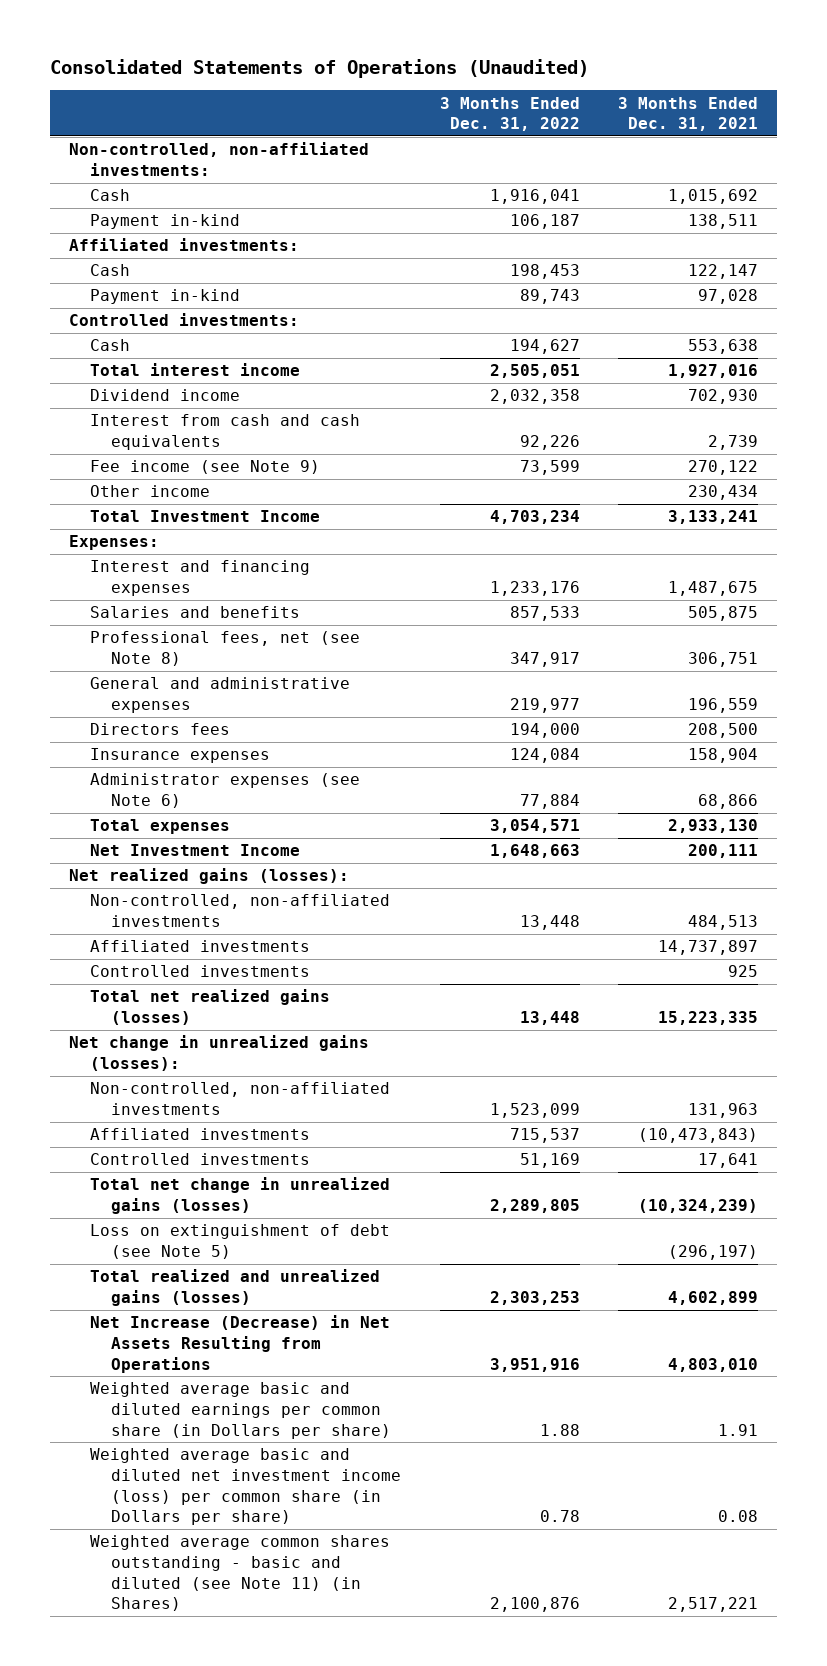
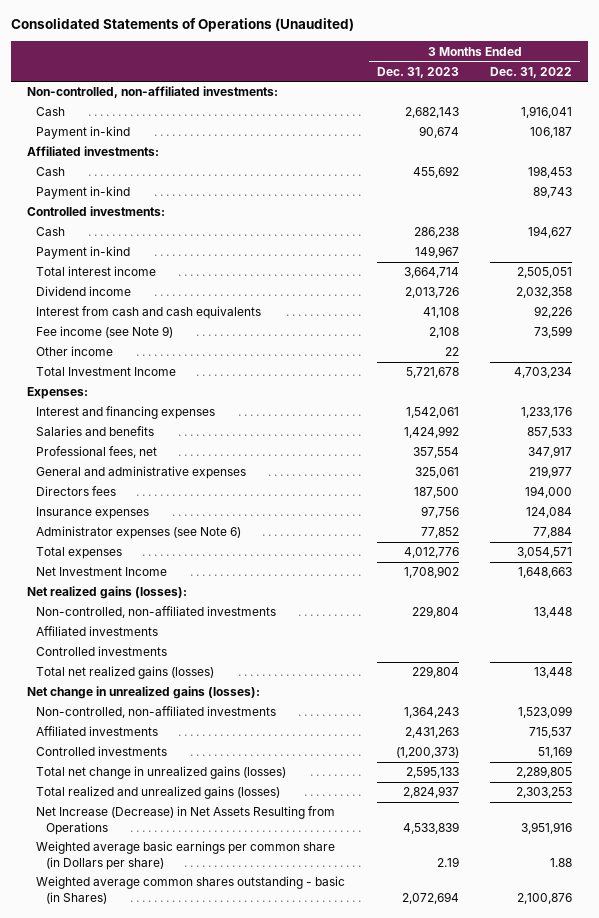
- | 3 Months Ended Dec. 31, 2022 | 3 Months Ended Dec. 31, 2021
+ | 3 Months Ended Dec. 31, 2023 | 3 Months Ended Dec. 31, 2022
+ Payment in-kind | 149,967 |
- Professional fees, net (see Note 8) | 347,917 | 306,751
+ Professional fees, net | 357,554 | 347,917
- Loss on extinguishment of debt (see Note 5) | | (296,197)
- Weighted average basic and diluted earnings per common share (in Dollars per share) | 1.88 | 1.91
- Weighted average basic and diluted net investment income (loss) per common share (in Dollars per share) | 0.78 | 0.08
- Weighted average common shares outstanding - basic and diluted (see Note 11) (in Shares) | 2,100,876 | 2,517,221
+ Weighted average basic earnings per common share (in Dollars per share) | 2.19 | 1.88
+ Weighted average common shares outstanding - basic (in Shares) | 2,072,694 | 2,100,876

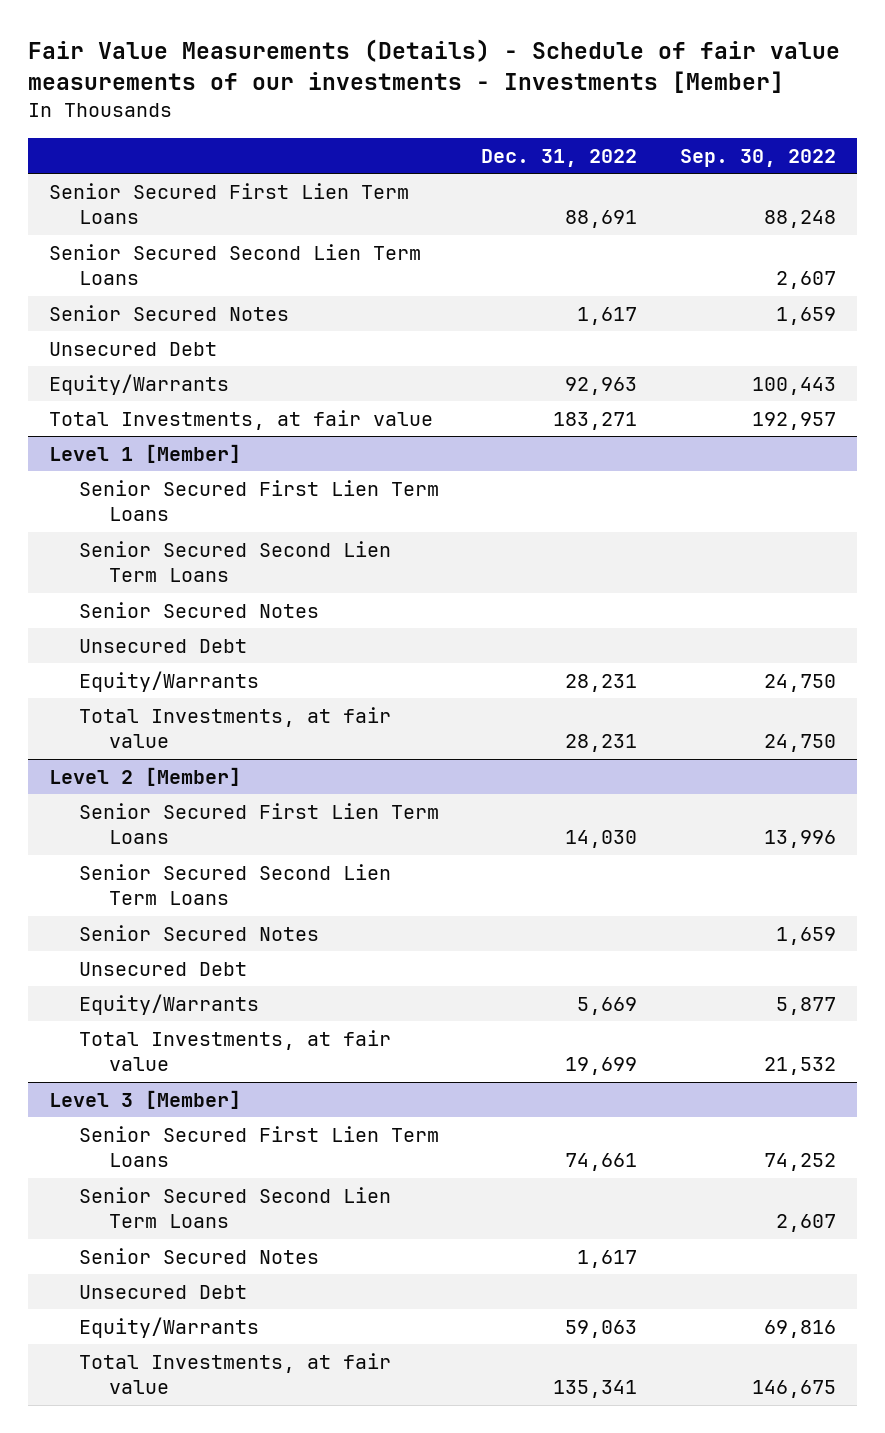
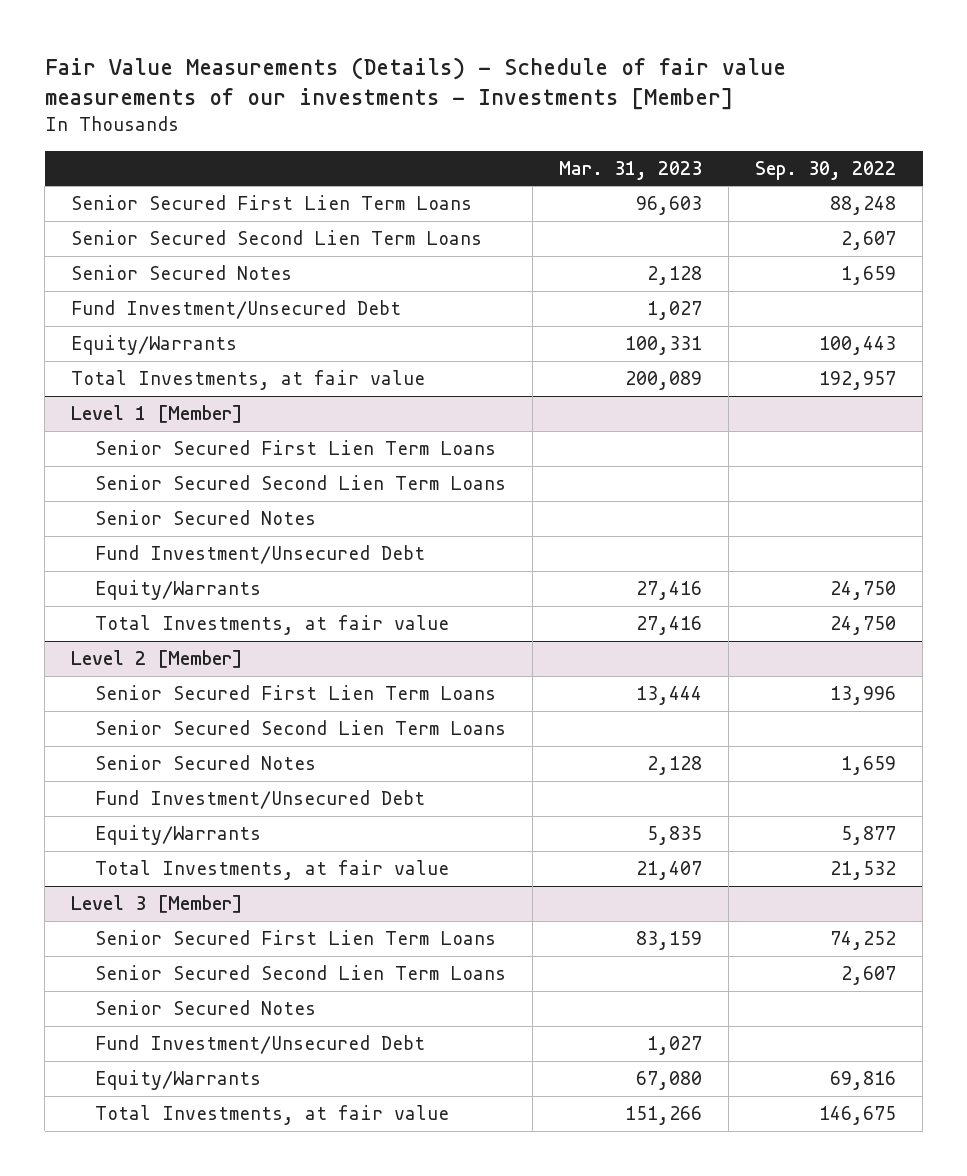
- | Dec. 31, 2022 | Sep. 30, 2022
+ | Mar. 31, 2023 | Sep. 30, 2022
- Unsecured Debt
+ Fund Investment/Unsecured Debt | 1,027 |
@ Level 1 [Member]
- Unsecured Debt
+ Fund Investment/Unsecured Debt
@ Level 2 [Member]
- Unsecured Debt
+ Fund Investment/Unsecured Debt
@ Level 3 [Member]
- Unsecured Debt
+ Fund Investment/Unsecured Debt | 1,027 |

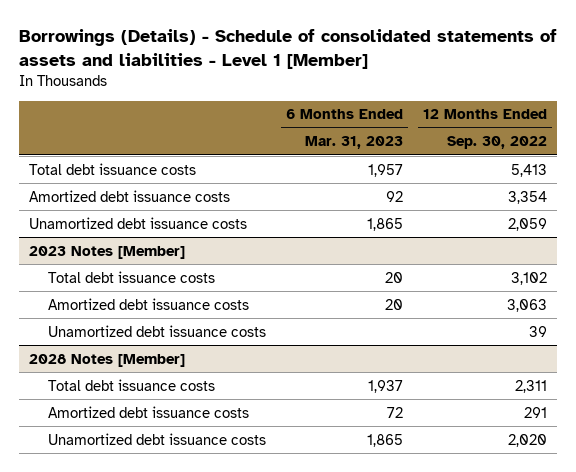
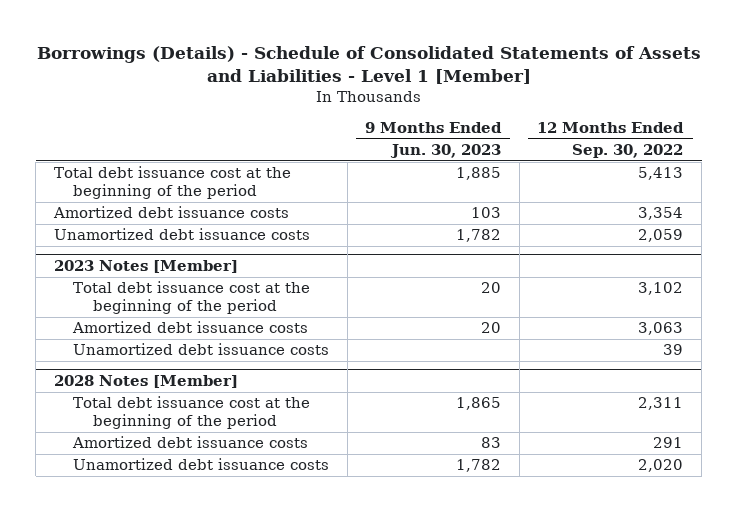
- Borrowings (Details) - Schedule of consolidated statements of assets and liabilities - Level 1 [Member]
+ Borrowings (Details) - Schedule of Consolidated Statements of Assets and Liabilities - Level 1 [Member]
- | 6 Months Ended Mar. 31, 2023 | 12 Months Ended Sep. 30, 2022
+ | 9 Months Ended Jun. 30, 2023 | 12 Months Ended Sep. 30, 2022
- Total debt issuance costs | 1,957 | 5,413
+ Total debt issuance cost at the beginning of the period | 1,885 | 5,413
@ 2023 Notes [Member]
- Total debt issuance costs | 20 | 3,102
+ Total debt issuance cost at the beginning of the period | 20 | 3,102
@ 2028 Notes [Member]
- Total debt issuance costs | 1,937 | 2,311
+ Total debt issuance cost at the beginning of the period | 1,865 | 2,311

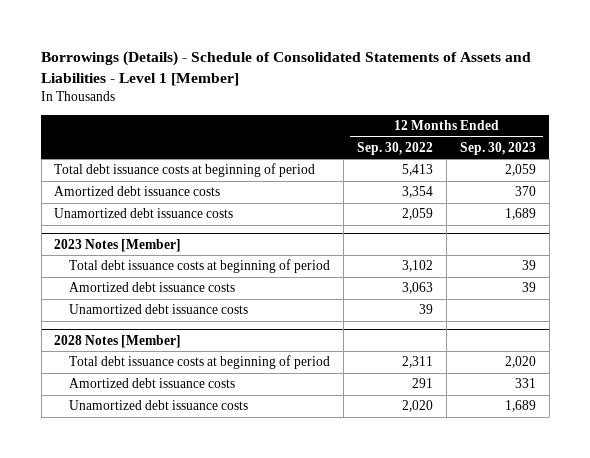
- | 9 Months Ended Jun. 30, 2023 | 12 Months Ended Sep. 30, 2022
+ | 12 Months Ended Sep. 30, 2022 | 12 Months Ended Sep. 30, 2023
- Total debt issuance cost at the beginning of the period | 1,885 | 5,413
+ Total debt issuance costs at beginning of period | 5,413 | 2,059
@ 2023 Notes [Member]
- Total debt issuance cost at the beginning of the period | 20 | 3,102
+ Total debt issuance costs at beginning of period | 3,102 | 39
@ 2028 Notes [Member]
- Total debt issuance cost at the beginning of the period | 1,865 | 2,311
+ Total debt issuance costs at beginning of period | 2,311 | 2,020

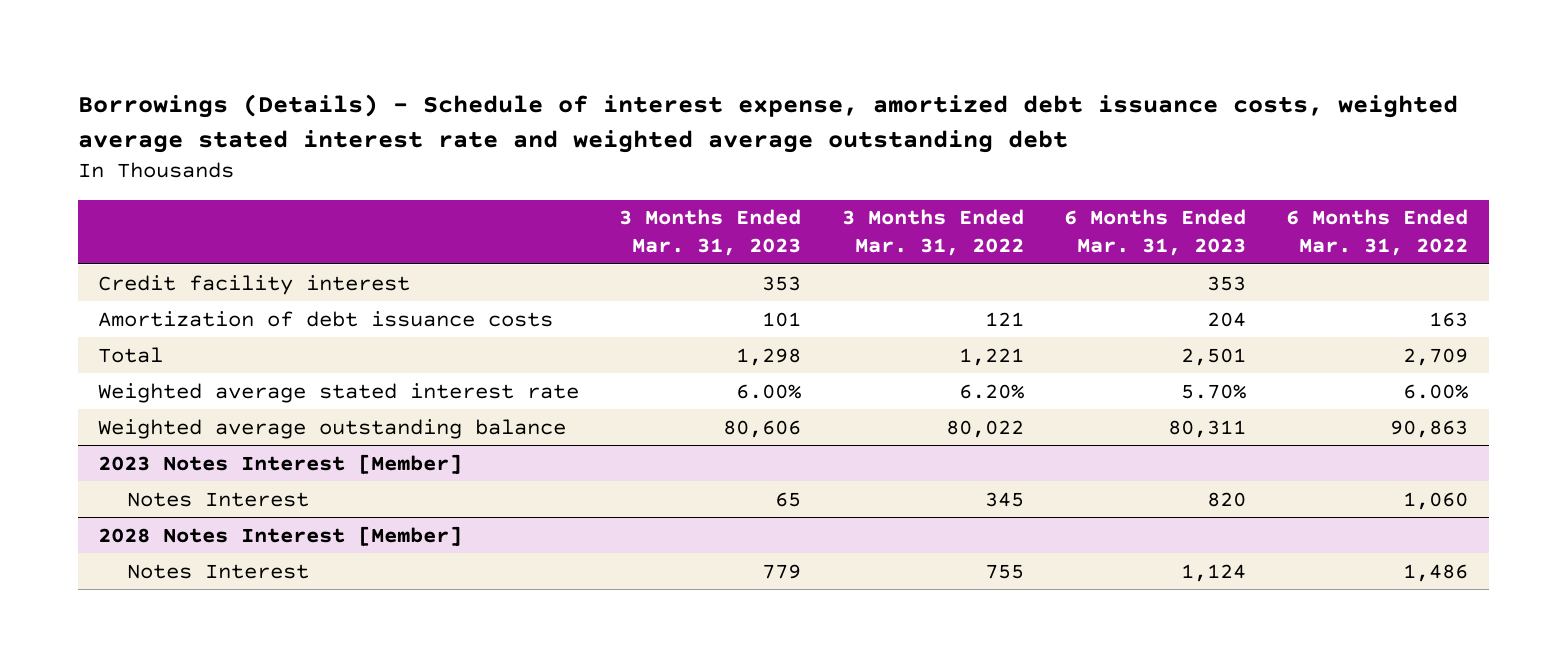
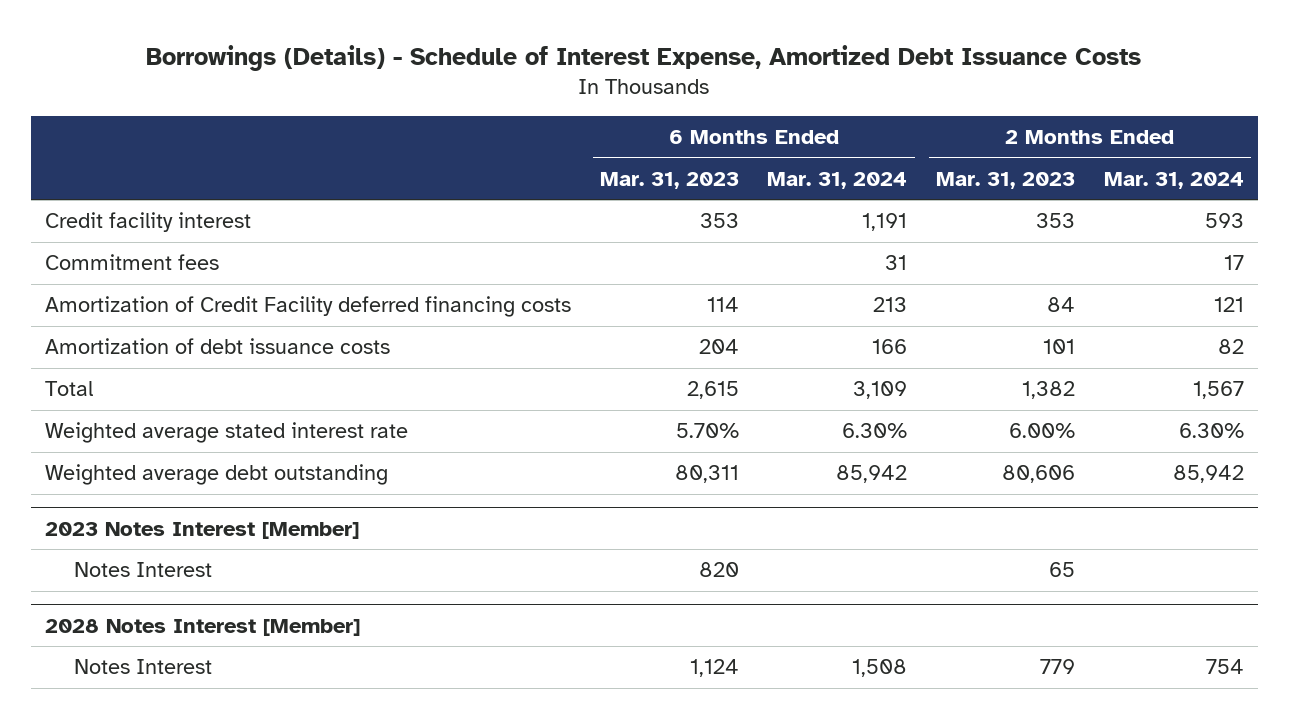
- Borrowings (Details) - Schedule of interest expense, amortized debt issuance costs, weighted average stated interest rate and weighted average outstanding debt
+ Borrowings (Details) - Schedule of Interest Expense, Amortized Debt Issuance Costs
- | 3 Months Ended Mar. 31, 2023 | 3 Months Ended Mar. 31, 2022 | 6 Months Ended Mar. 31, 2023 | 6 Months Ended Mar. 31, 2022
+ | 6 Months Ended Mar. 31, 2023 | 6 Months Ended Mar. 31, 2024 | 2 Months Ended Mar. 31, 2023 | 2 Months Ended Mar. 31, 2024
+ Commitment fees | | 31 | | 17
+ Amortization of Credit Facility deferred financing costs | 114 | 213 | 84 | 121
- Total | 1,298 | 1,221 | 2,501 | 2,709
+ Total | 2,615 | 3,109 | 1,382 | 1,567
- Weighted average outstanding balance | 80,606 | 80,022 | 80,311 | 90,863
+ Weighted average debt outstanding | 80,311 | 85,942 | 80,606 | 85,942

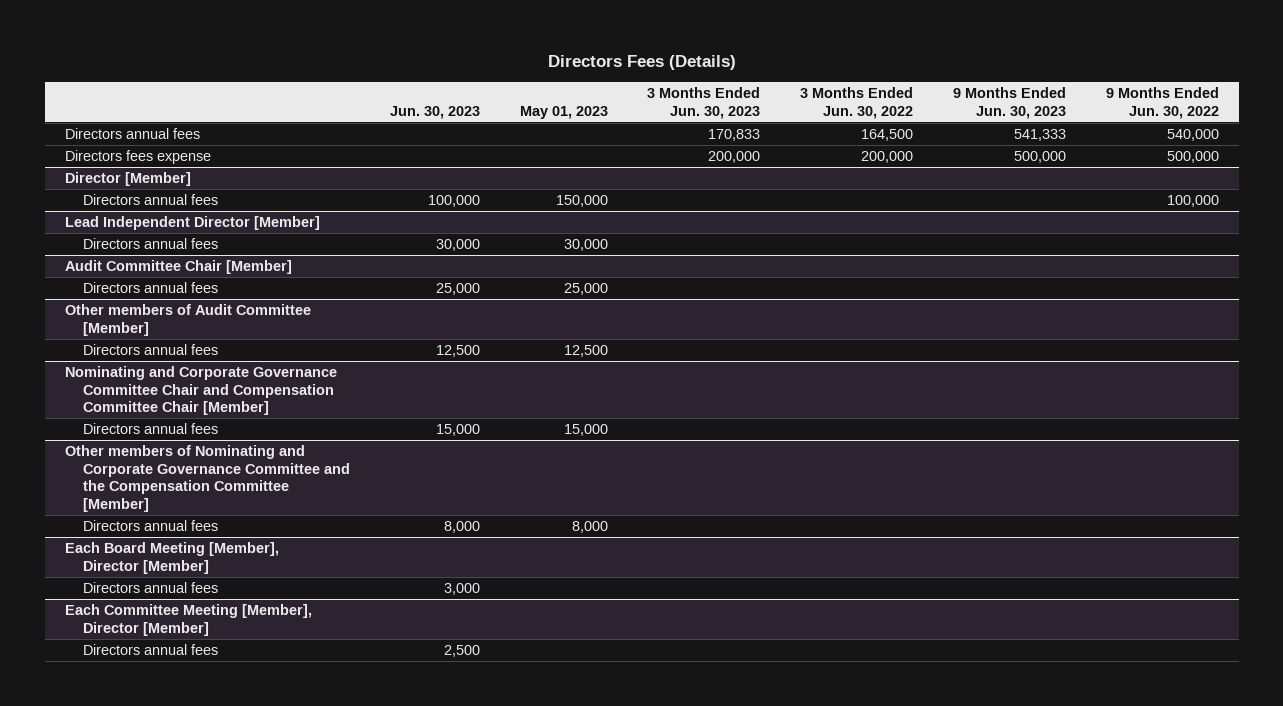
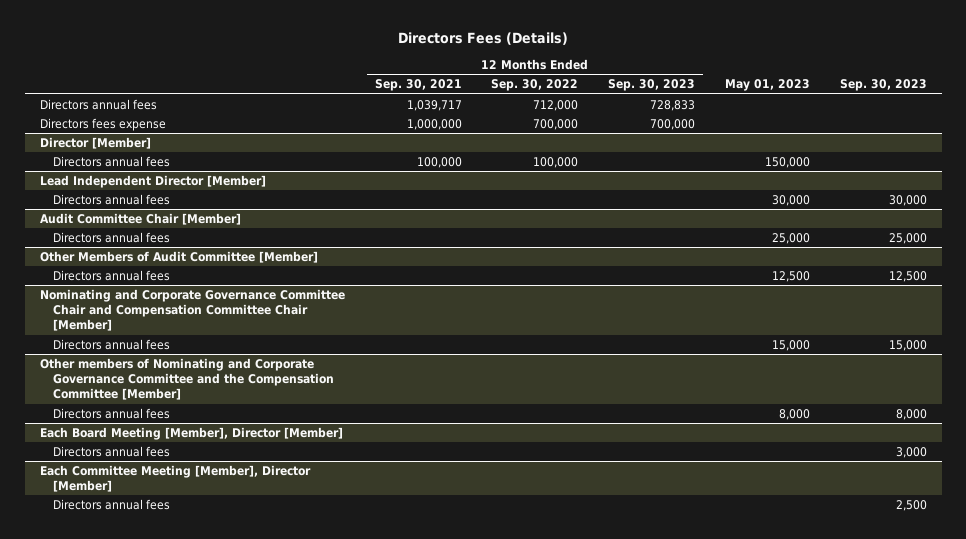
- | Jun. 30, 2023 | May 01, 2023 | 3 Months Ended Jun. 30, 2023 | 3 Months Ended Jun. 30, 2022 | 9 Months Ended Jun. 30, 2023 | 9 Months Ended Jun. 30, 2022
+ | 12 Months Ended Sep. 30, 2021 | 12 Months Ended Sep. 30, 2022 | 12 Months Ended Sep. 30, 2023 | May 01, 2023 | Sep. 30, 2023
- Other members of Audit Committee [Member]
+ Other Members of Audit Committee [Member]

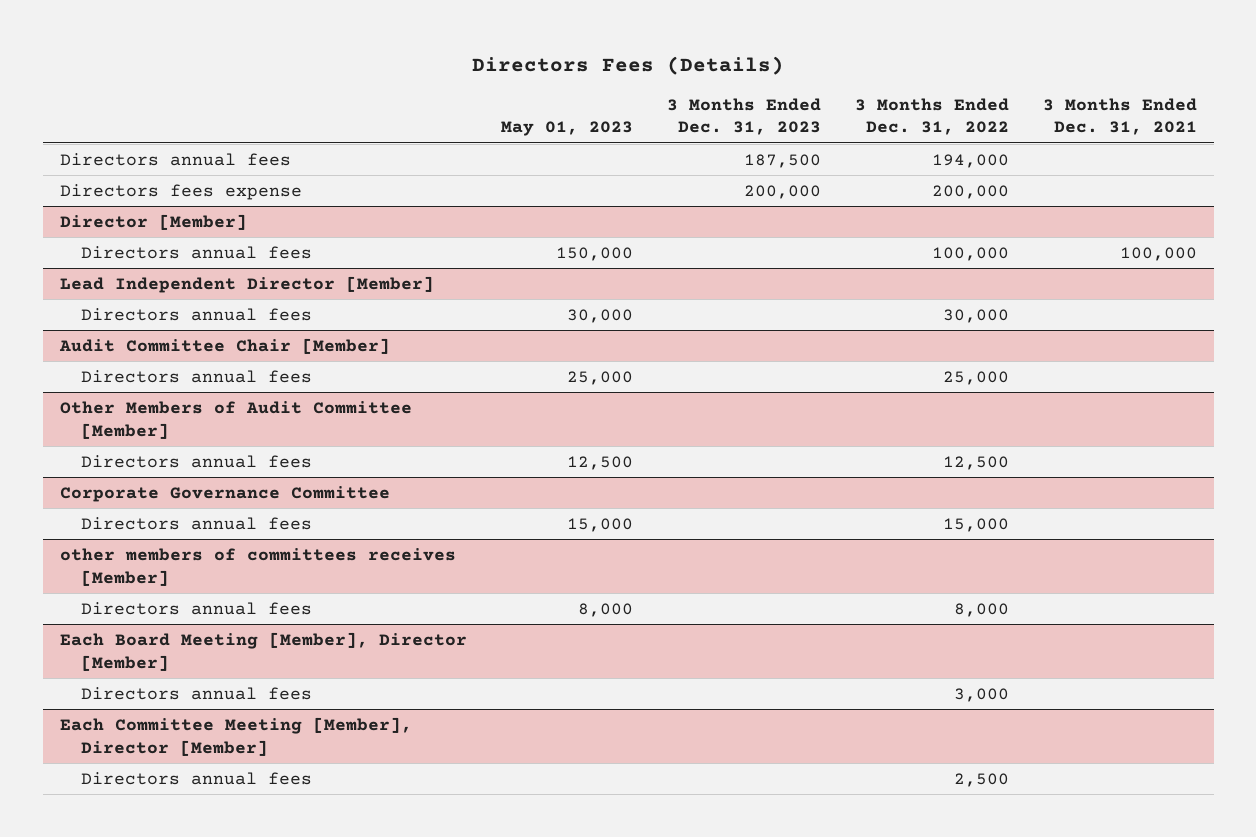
- | 12 Months Ended Sep. 30, 2021 | 12 Months Ended Sep. 30, 2022 | 12 Months Ended Sep. 30, 2023 | May 01, 2023 | Sep. 30, 2023
+ | May 01, 2023 | 3 Months Ended Dec. 31, 2023 | 3 Months Ended Dec. 31, 2022 | 3 Months Ended Dec. 31, 2021
- Nominating and Corporate Governance Committee Chair and Compensation Committee Chair [Member]
+ Corporate Governance Committee
- Other members of Nominating and Corporate Governance Committee and the Compensation Committee [Member]
+ other members of committees receives [Member]

